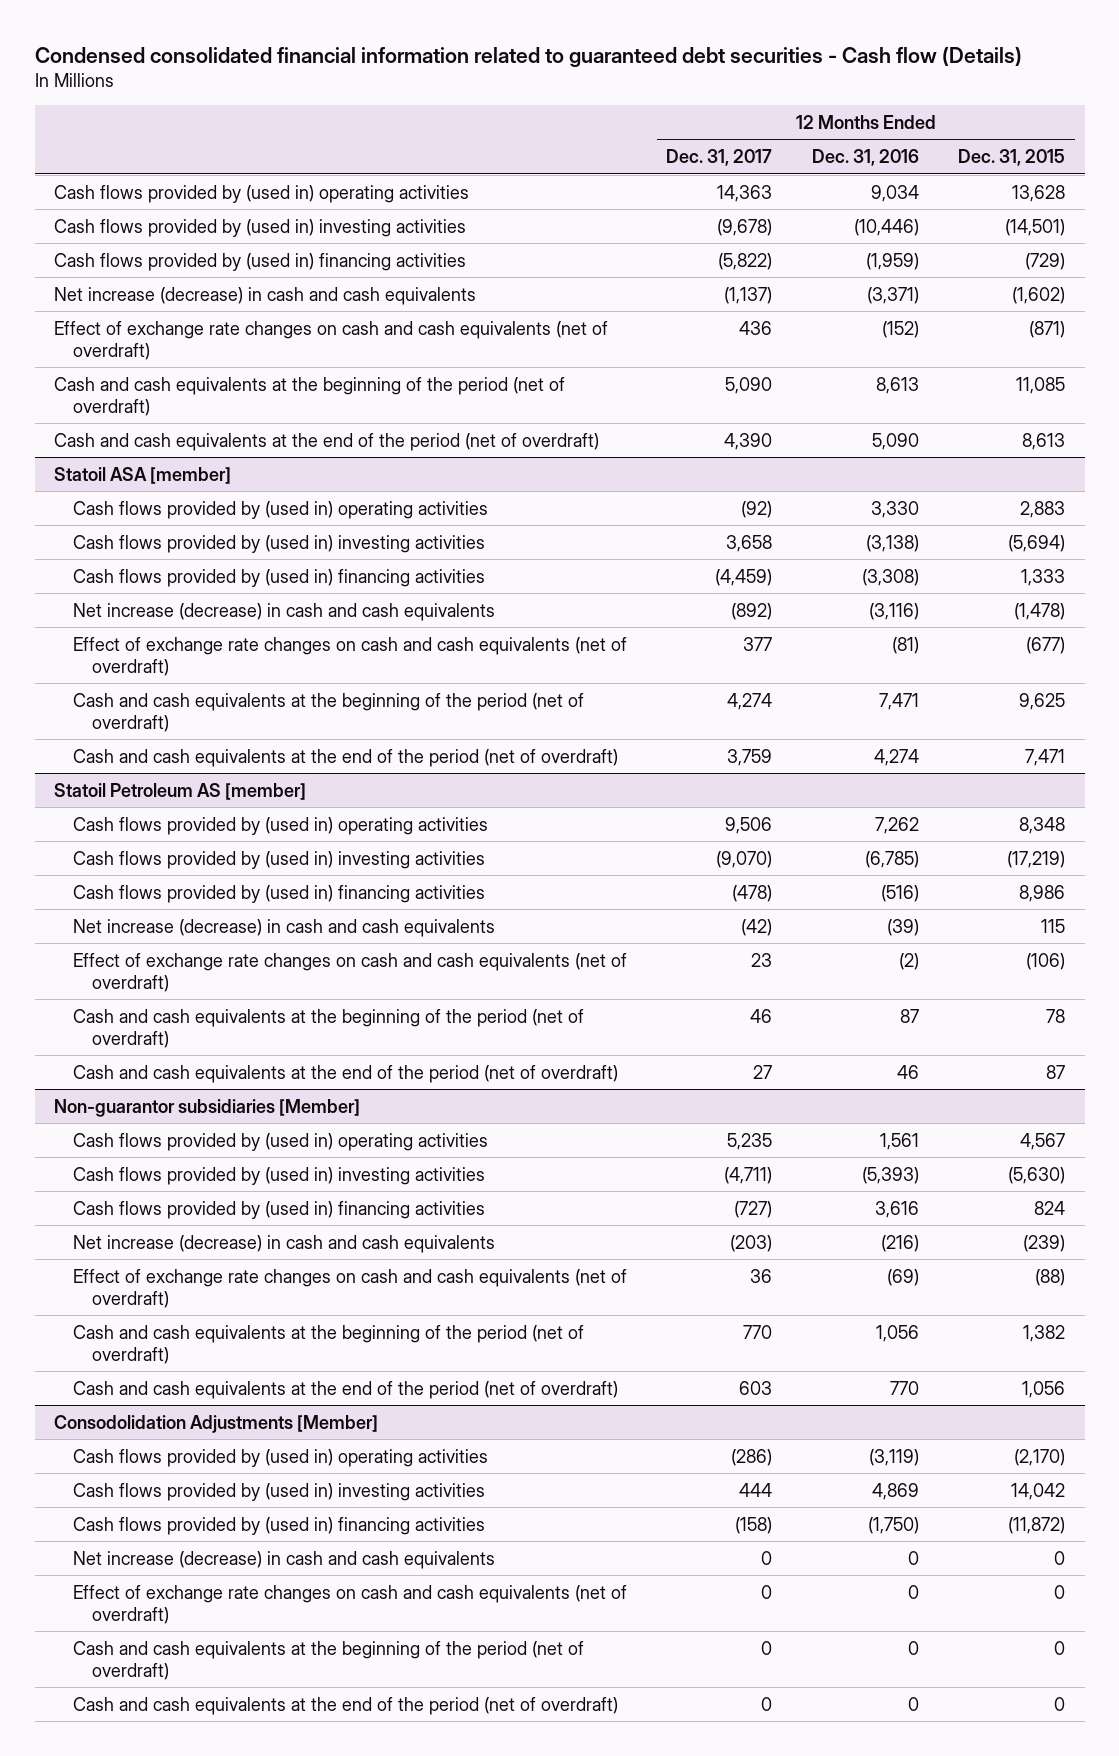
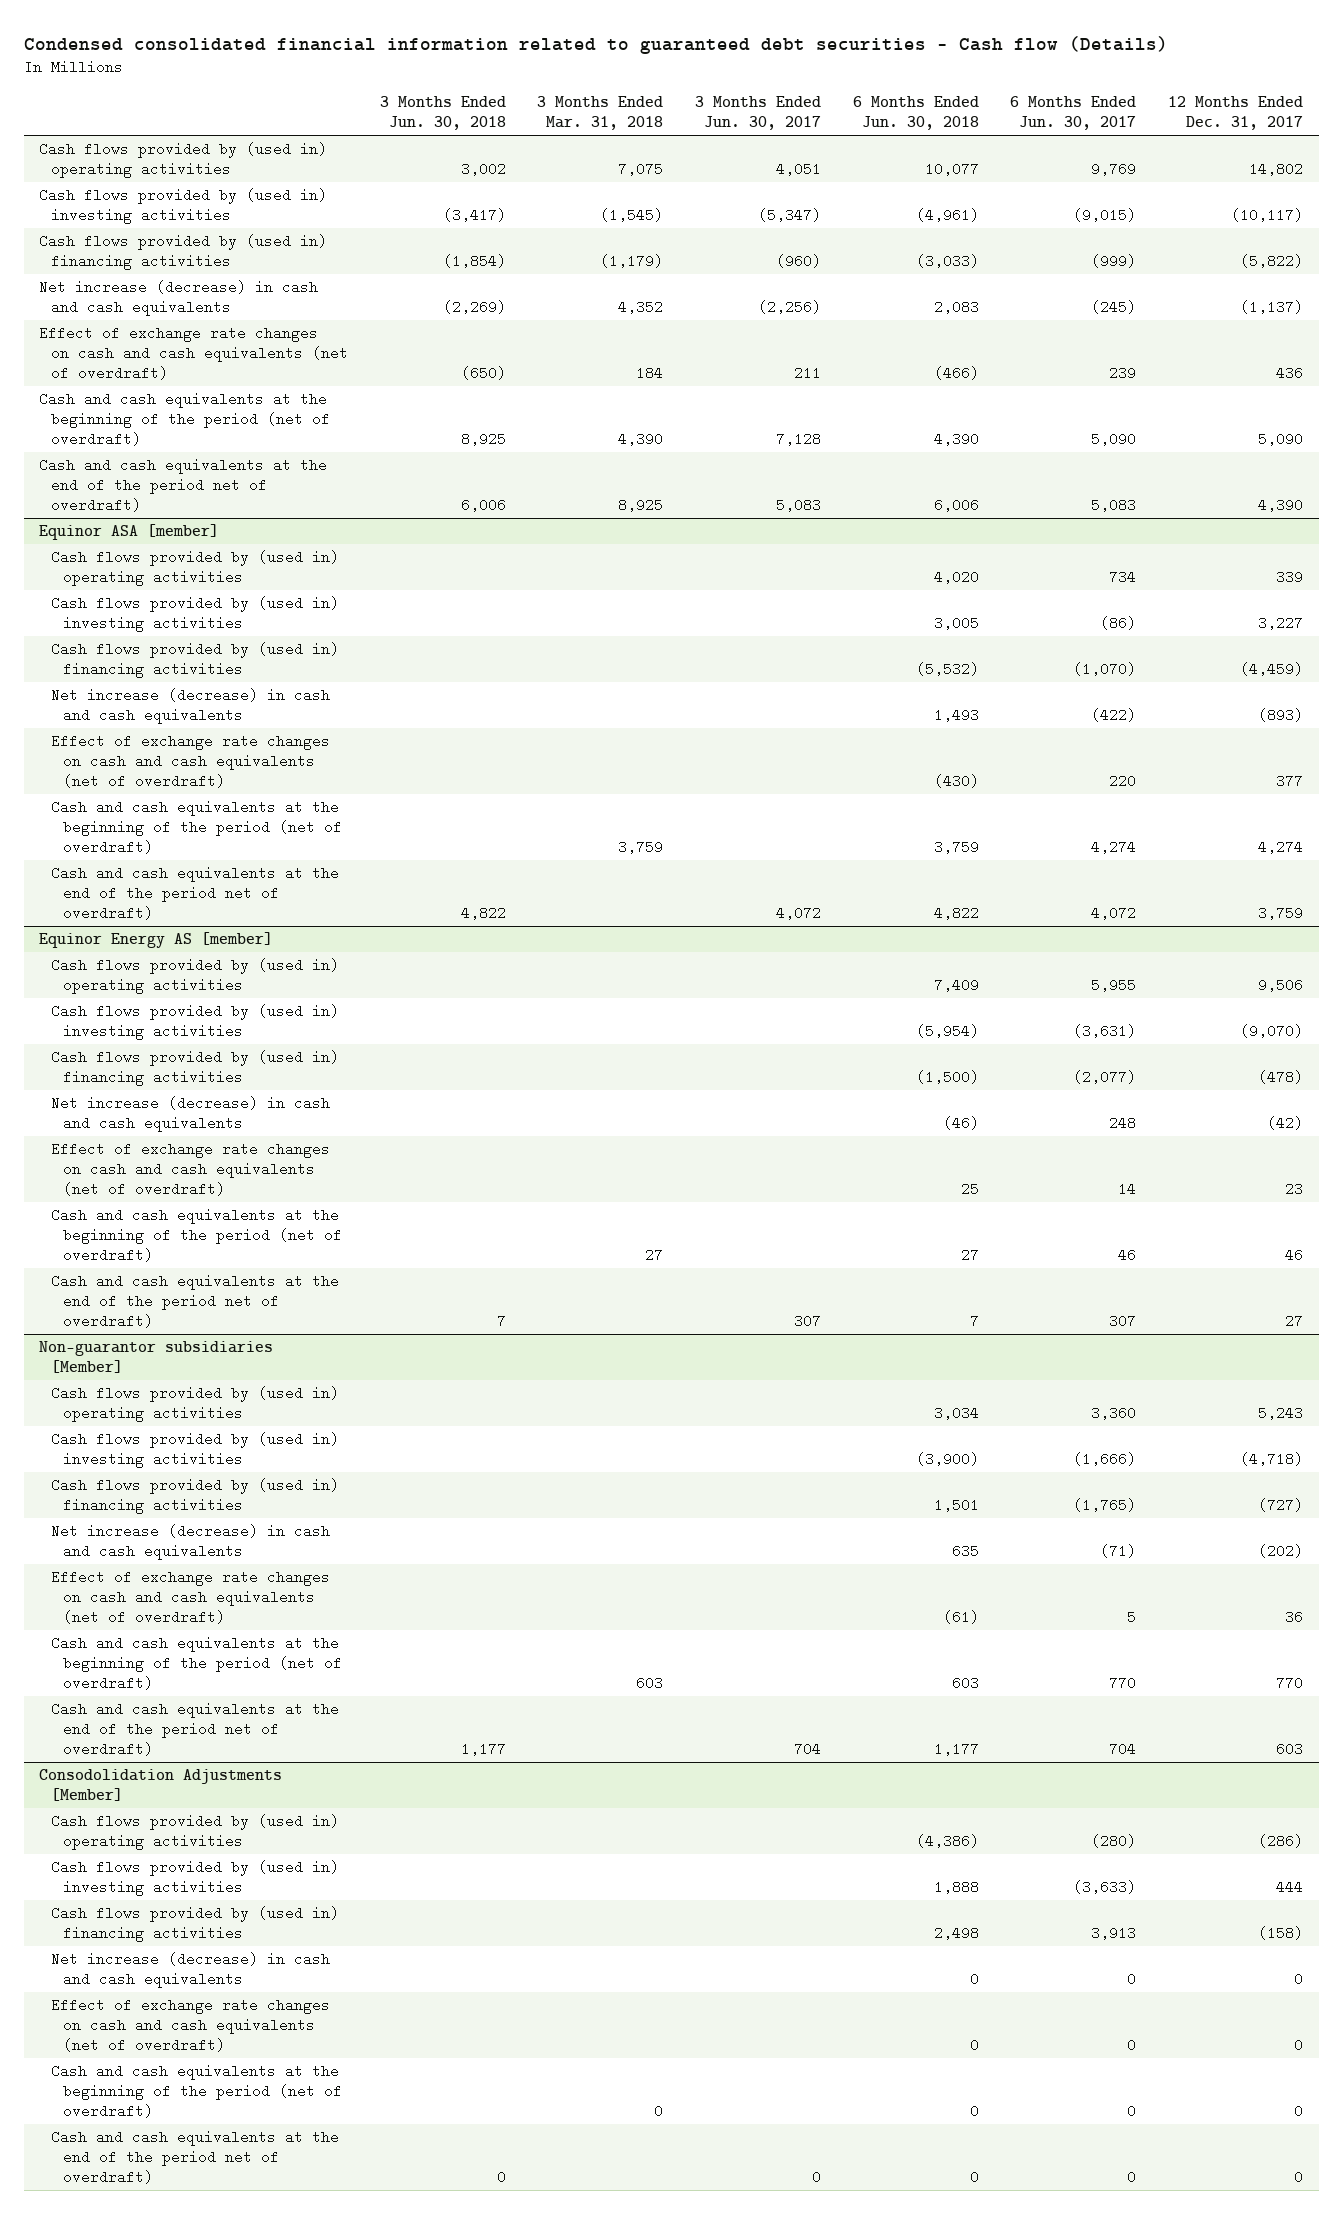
- | 12 Months Ended Dec. 31, 2017 | 12 Months Ended Dec. 31, 2016 | 12 Months Ended Dec. 31, 2015
+ | 3 Months Ended Jun. 30, 2018 | 3 Months Ended Mar. 31, 2018 | 3 Months Ended Jun. 30, 2017 | 6 Months Ended Jun. 30, 2018 | 6 Months Ended Jun. 30, 2017 | 12 Months Ended Dec. 31, 2017
- Cash flows provided by (used in) operating activities | 14,363 | 9,034 | 13,628
- Cash flows provided by (used in) investing activities | (9,678) | (10,446) | (14,501)
+ Cash flows provided by (used in) operating activities | 3,002 | 7,075 | 4,051 | 10,077 | 9,769 | 14,802
+ Cash flows provided by (used in) investing activities | (3,417) | (1,545) | (5,347) | (4,961) | (9,015) | (10,117)
- Cash and cash equivalents at the end of the period (net of overdraft) | 4,390 | 5,090 | 8,613
- Statoil ASA [member]
- Cash flows provided by (used in) operating activities | (92) | 3,330 | 2,883
- Cash flows provided by (used in) investing activities | 3,658 | (3,138) | (5,694)
+ Cash and cash equivalents at the end of the period net of overdraft) | 6,006 | 8,925 | 5,083 | 6,006 | 5,083 | 4,390
+ Equinor ASA [member]
+ Cash flows provided by (used in) operating activities | | | | 4,020 | 734 | 339
+ Cash flows provided by (used in) investing activities | | | | 3,005 | (86) | 3,227
- Net increase (decrease) in cash and cash equivalents | (892) | (3,116) | (1,478)
+ Net increase (decrease) in cash and cash equivalents | | | | 1,493 | (422) | (893)
- Cash and cash equivalents at the end of the period (net of overdraft) | 3,759 | 4,274 | 7,471
- Statoil Petroleum AS [member]
+ Cash and cash equivalents at the end of the period net of overdraft) | 4,822 | | 4,072 | 4,822 | 4,072 | 3,759
+ Equinor Energy AS [member]
- Cash and cash equivalents at the end of the period (net of overdraft) | 27 | 46 | 87
+ Cash and cash equivalents at the end of the period net of overdraft) | 7 | | 307 | 7 | 307 | 27
@ Non-guarantor subsidiaries [Member]
- Cash flows provided by (used in) operating activities | 5,235 | 1,561 | 4,567
- Cash flows provided by (used in) investing activities | (4,711) | (5,393) | (5,630)
+ Cash flows provided by (used in) operating activities | | | | 3,034 | 3,360 | 5,243
+ Cash flows provided by (used in) investing activities | | | | (3,900) | (1,666) | (4,718)
- Net increase (decrease) in cash and cash equivalents | (203) | (216) | (239)
+ Net increase (decrease) in cash and cash equivalents | | | | 635 | (71) | (202)
- Cash and cash equivalents at the end of the period (net of overdraft) | 603 | 770 | 1,056
+ Cash and cash equivalents at the end of the period net of overdraft) | 1,177 | | 704 | 1,177 | 704 | 603
@ Consodolidation Adjustments [Member]
- Cash and cash equivalents at the end of the period (net of overdraft) | 0 | 0 | 0
+ Cash and cash equivalents at the end of the period net of overdraft) | 0 | | 0 | 0 | 0 | 0

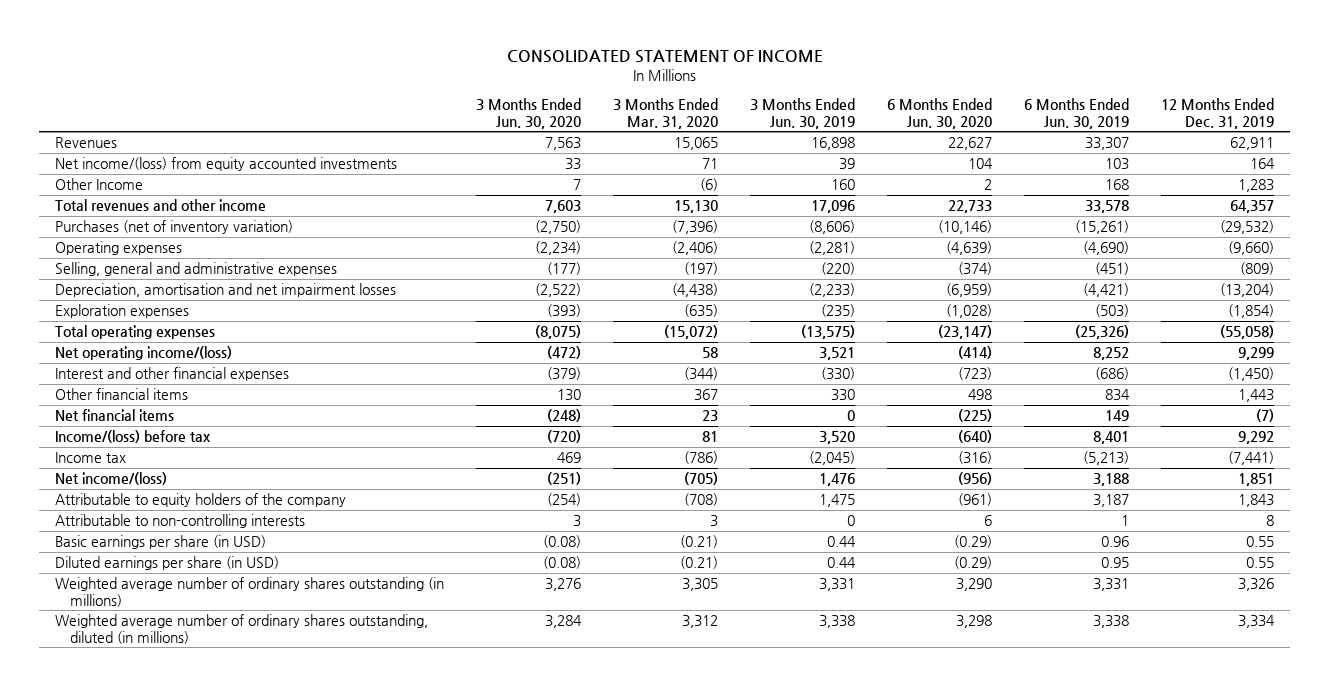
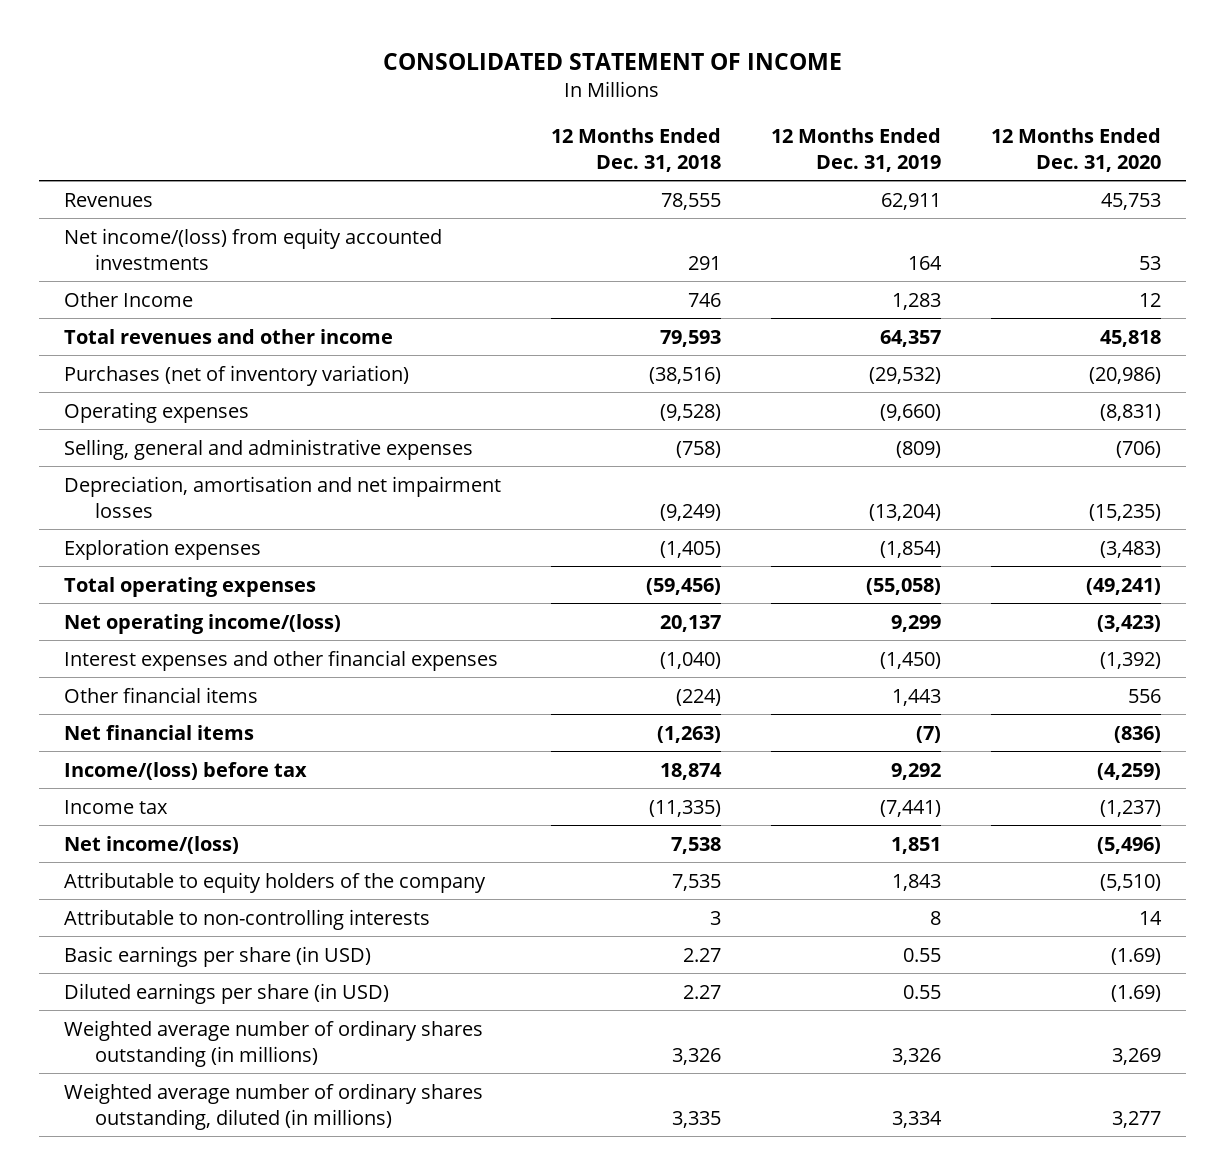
- | 3 Months Ended Jun. 30, 2020 | 3 Months Ended Mar. 31, 2020 | 3 Months Ended Jun. 30, 2019 | 6 Months Ended Jun. 30, 2020 | 6 Months Ended Jun. 30, 2019 | 12 Months Ended Dec. 31, 2019
+ | 12 Months Ended Dec. 31, 2018 | 12 Months Ended Dec. 31, 2019 | 12 Months Ended Dec. 31, 2020
- Interest and other financial expenses | (379) | (344) | (330) | (723) | (686) | (1,450)
+ Interest expenses and other financial expenses | (1,040) | (1,450) | (1,392)

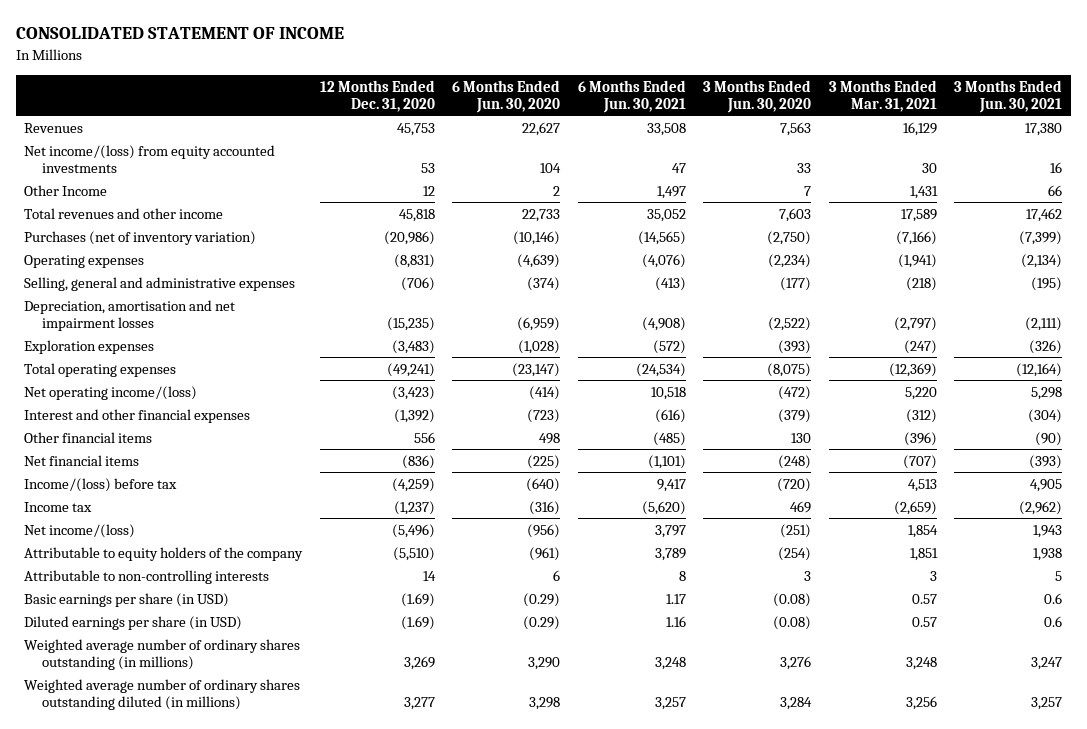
- | 12 Months Ended Dec. 31, 2018 | 12 Months Ended Dec. 31, 2019 | 12 Months Ended Dec. 31, 2020
+ | 12 Months Ended Dec. 31, 2020 | 6 Months Ended Jun. 30, 2020 | 6 Months Ended Jun. 30, 2021 | 3 Months Ended Jun. 30, 2020 | 3 Months Ended Mar. 31, 2021 | 3 Months Ended Jun. 30, 2021
- Interest expenses and other financial expenses | (1,040) | (1,450) | (1,392)
+ Interest and other financial expenses | (1,392) | (723) | (616) | (379) | (312) | (304)
- Weighted average number of ordinary shares outstanding, diluted (in millions) | 3,335 | 3,334 | 3,277
+ Weighted average number of ordinary shares outstanding diluted (in millions) | 3,277 | 3,298 | 3,257 | 3,284 | 3,256 | 3,257

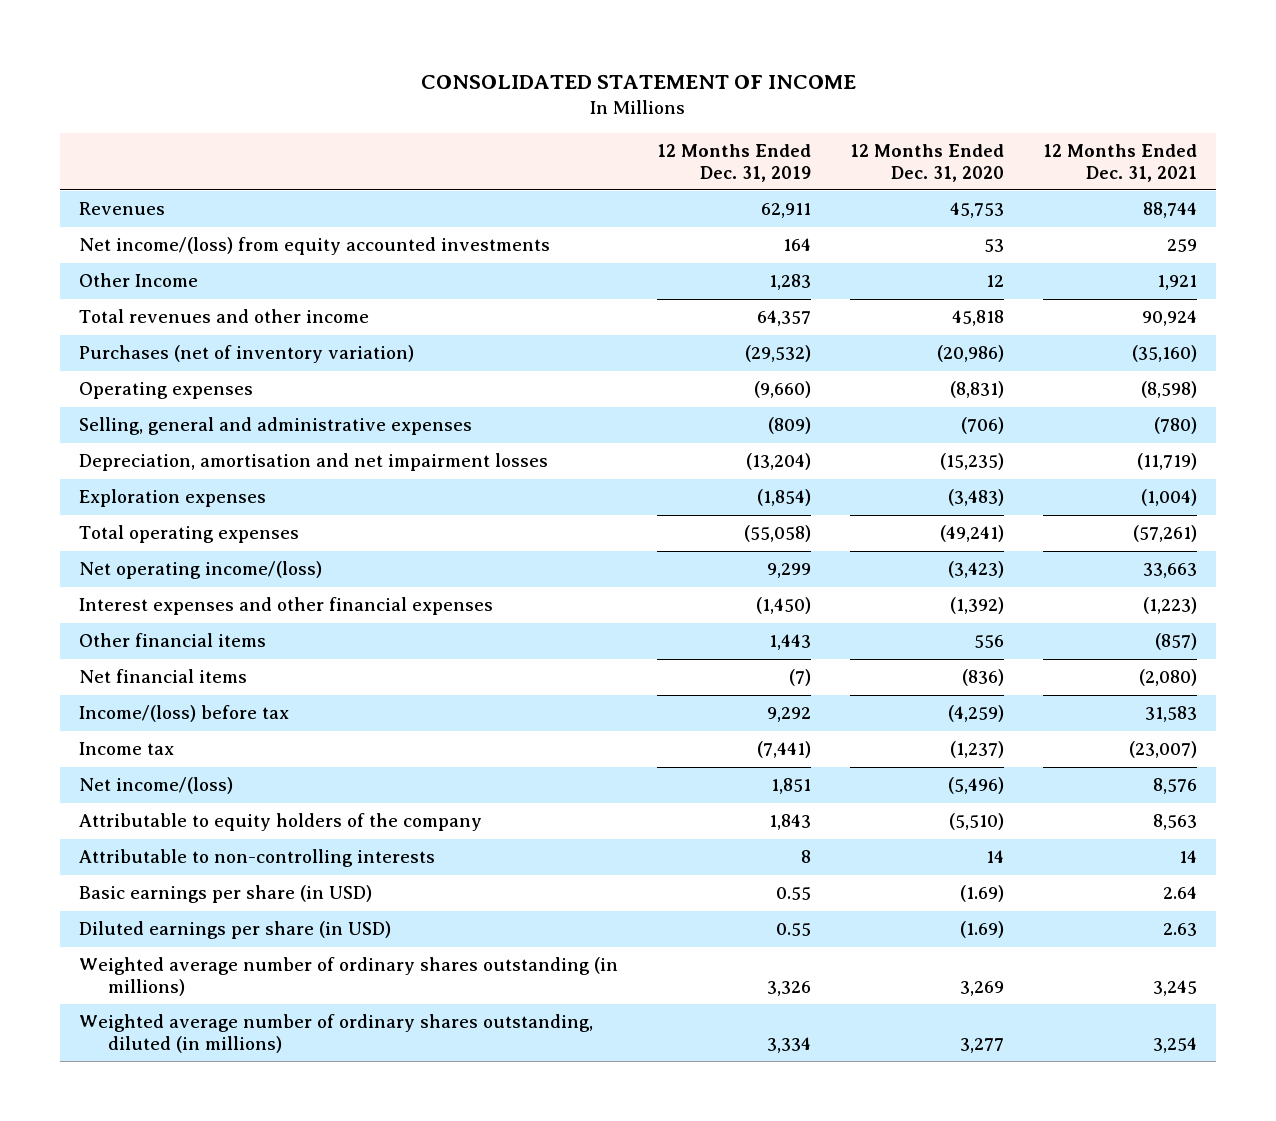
- | 12 Months Ended Dec. 31, 2020 | 6 Months Ended Jun. 30, 2020 | 6 Months Ended Jun. 30, 2021 | 3 Months Ended Jun. 30, 2020 | 3 Months Ended Mar. 31, 2021 | 3 Months Ended Jun. 30, 2021
+ | 12 Months Ended Dec. 31, 2019 | 12 Months Ended Dec. 31, 2020 | 12 Months Ended Dec. 31, 2021
- Interest and other financial expenses | (1,392) | (723) | (616) | (379) | (312) | (304)
+ Interest expenses and other financial expenses | (1,450) | (1,392) | (1,223)
- Weighted average number of ordinary shares outstanding diluted (in millions) | 3,277 | 3,298 | 3,257 | 3,284 | 3,256 | 3,257
+ Weighted average number of ordinary shares outstanding, diluted (in millions) | 3,334 | 3,277 | 3,254

